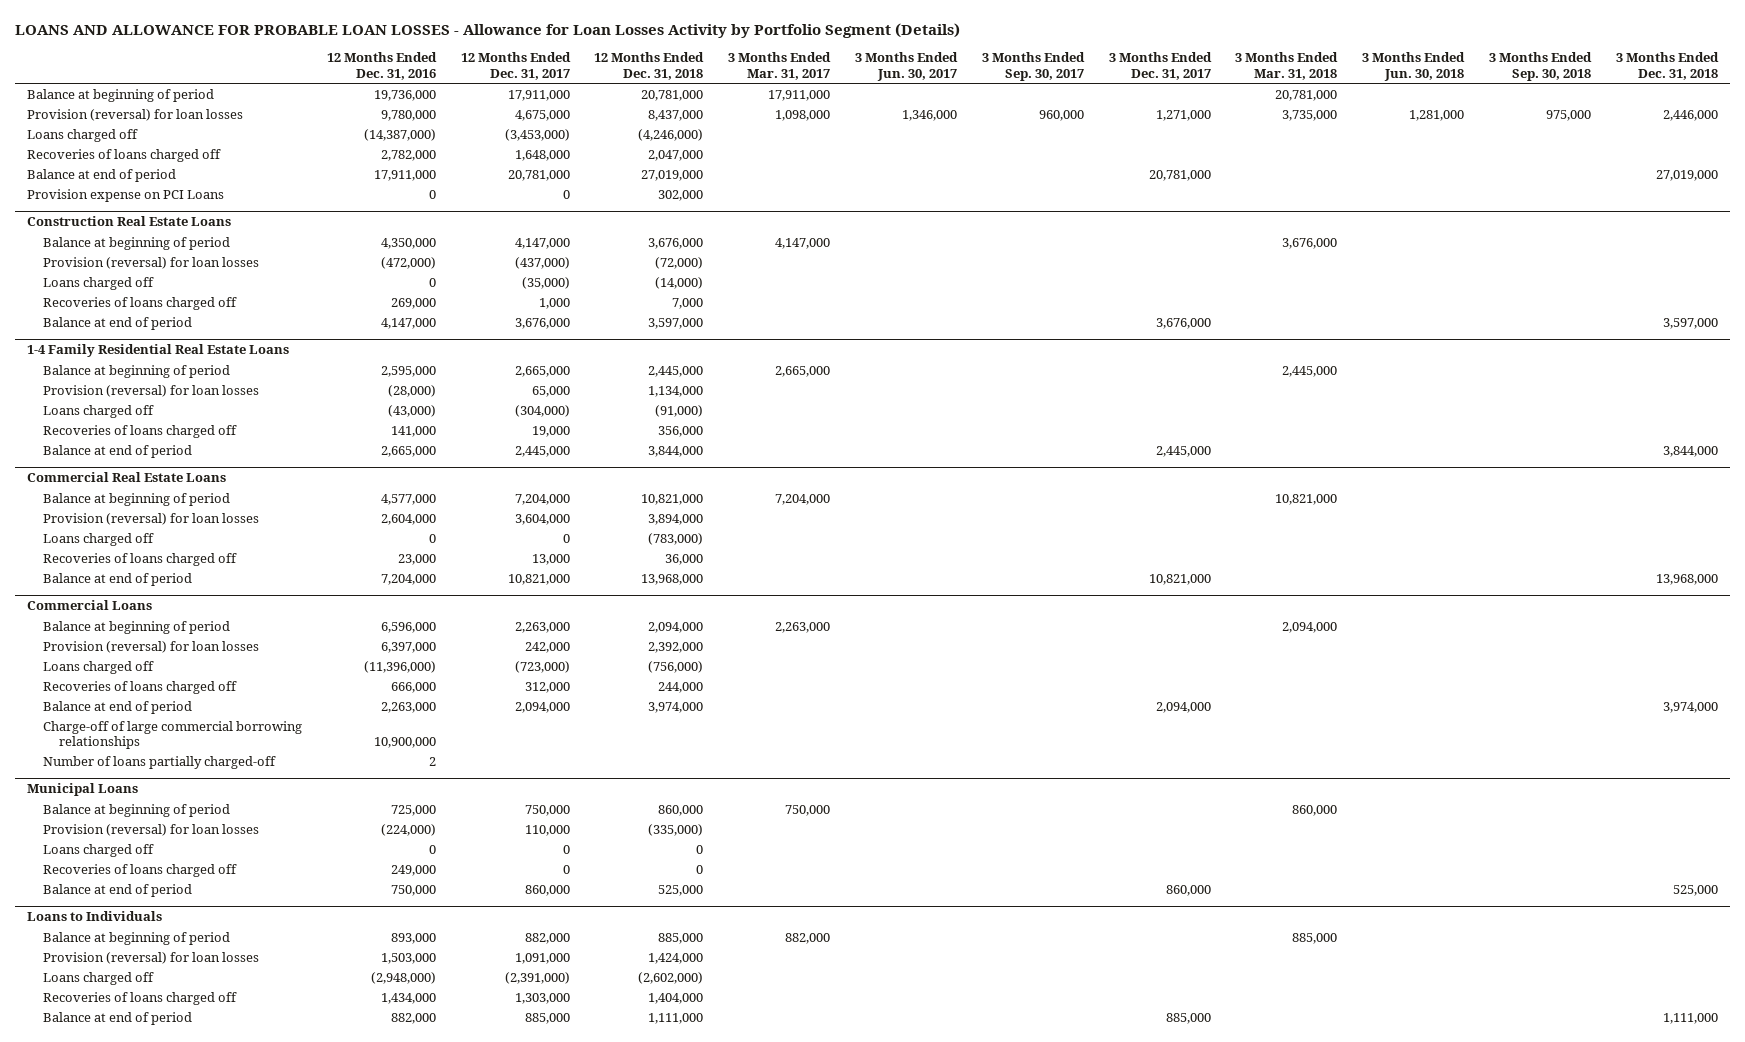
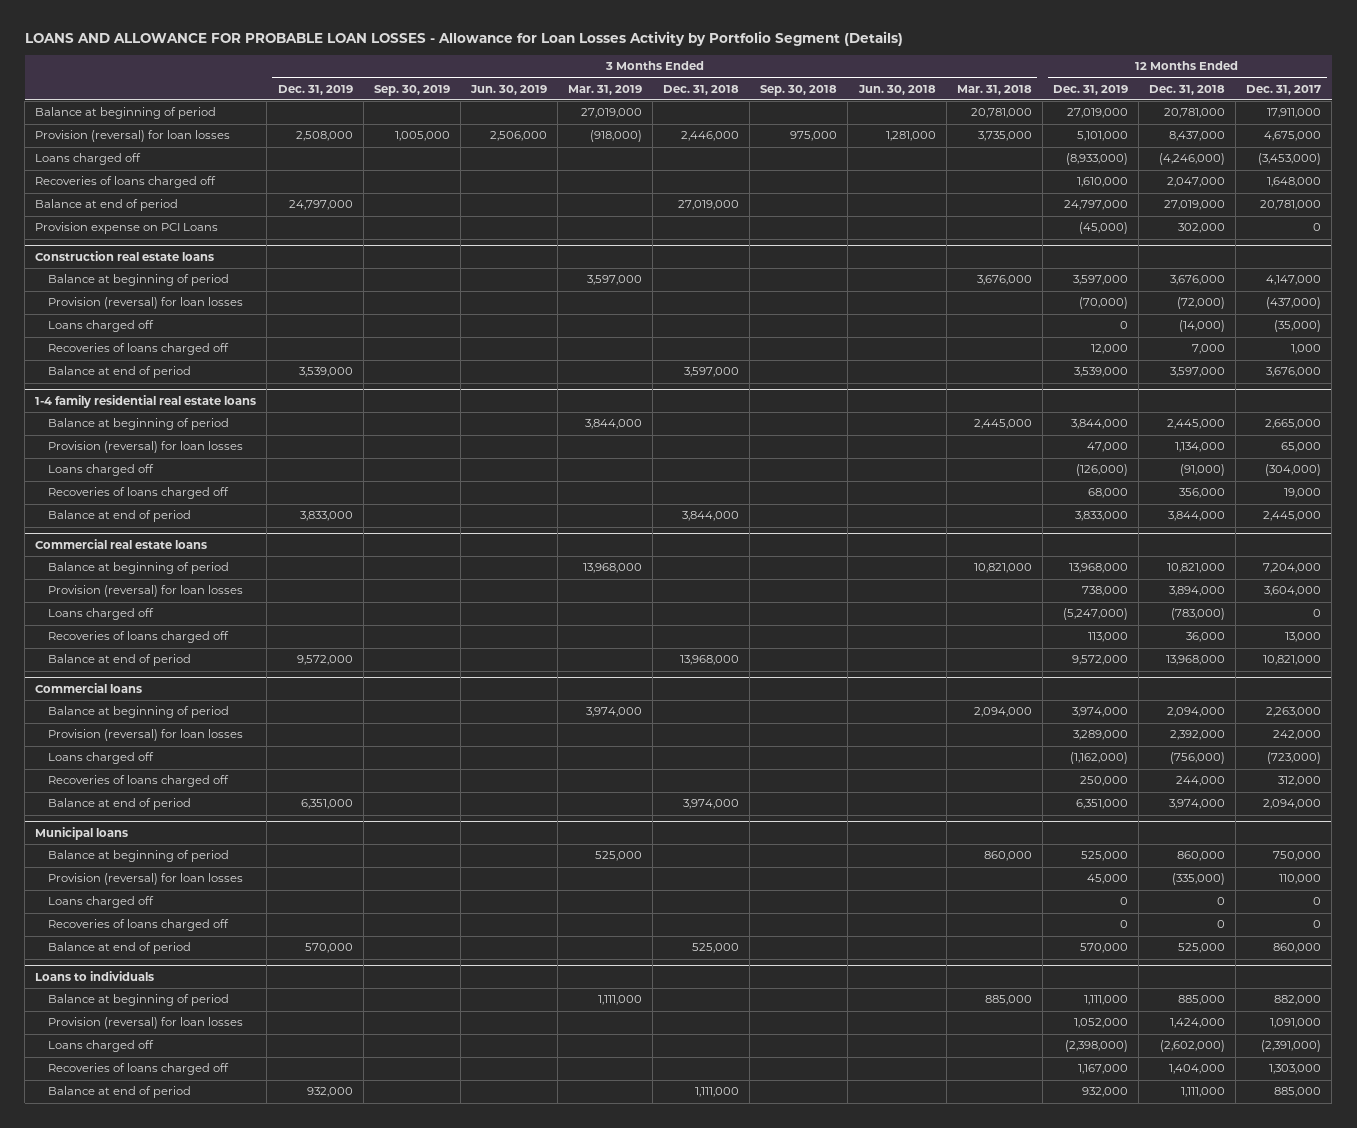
- | 12 Months Ended Dec. 31, 2016 | 12 Months Ended Dec. 31, 2017 | 12 Months Ended Dec. 31, 2018 | 3 Months Ended Mar. 31, 2017 | 3 Months Ended Jun. 30, 2017 | 3 Months Ended Sep. 30, 2017 | 3 Months Ended Dec. 31, 2017 | 3 Months Ended Mar. 31, 2018 | 3 Months Ended Jun. 30, 2018 | 3 Months Ended Sep. 30, 2018 | 3 Months Ended Dec. 31, 2018
+ | 3 Months Ended Dec. 31, 2019 | 3 Months Ended Sep. 30, 2019 | 3 Months Ended Jun. 30, 2019 | 3 Months Ended Mar. 31, 2019 | 3 Months Ended Dec. 31, 2018 | 3 Months Ended Sep. 30, 2018 | 3 Months Ended Jun. 30, 2018 | 3 Months Ended Mar. 31, 2018 | 12 Months Ended Dec. 31, 2019 | 12 Months Ended Dec. 31, 2018 | 12 Months Ended Dec. 31, 2017
- Construction Real Estate Loans
+ Construction real estate loans
- 1-4 Family Residential Real Estate Loans
+ 1-4 family residential real estate loans
- Commercial Real Estate Loans
+ Commercial real estate loans
- Commercial Loans
+ Commercial loans
- Charge-off of large commercial borrowing relationships | 10,900,000 | | | | | | | | | |
- Number of loans partially charged-off | 2 | | | | | | | | | |
- Municipal Loans
+ Municipal loans
- Loans to Individuals
+ Loans to individuals

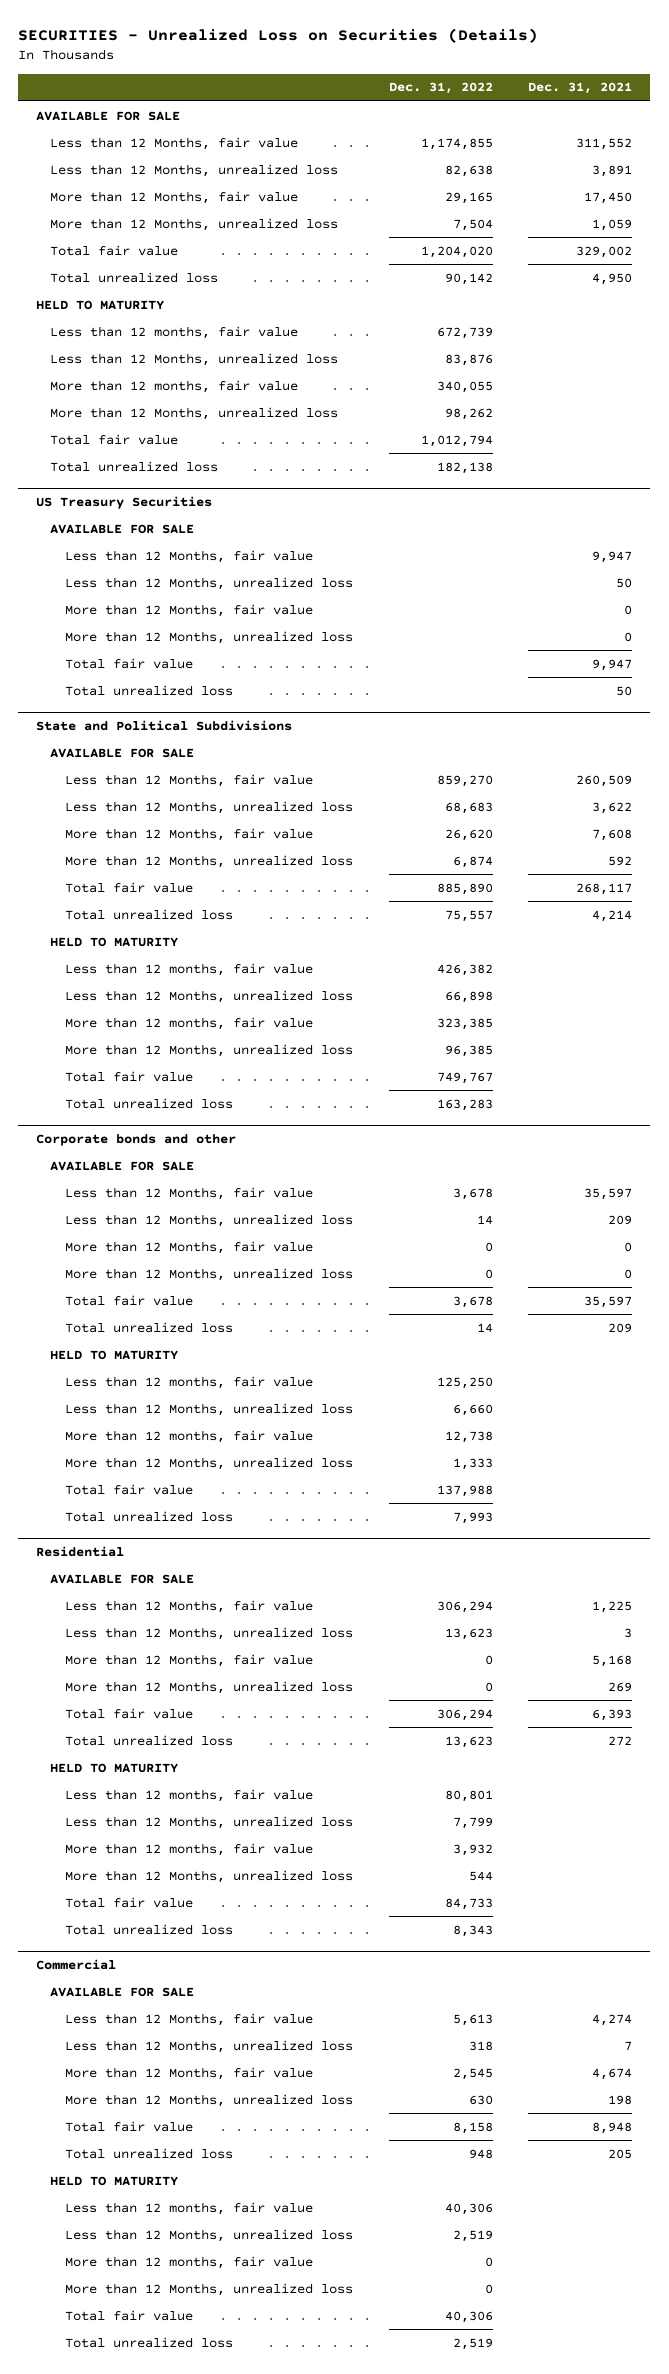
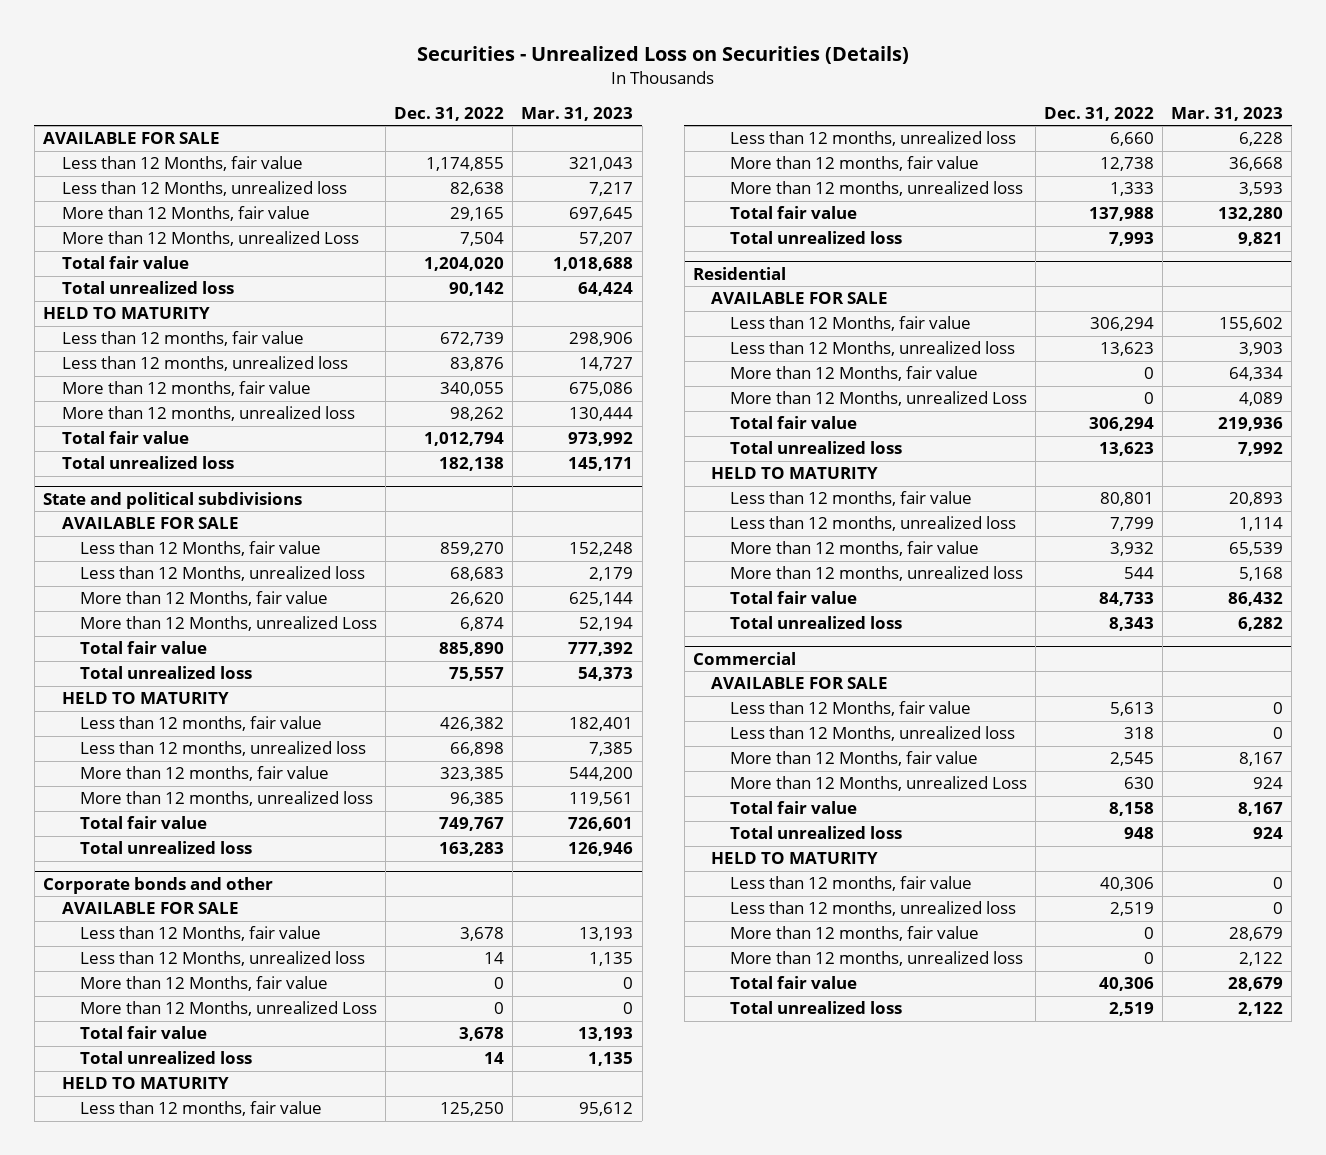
- SECURITIES - Unrealized Loss on Securities (Details)
+ Securities - Unrealized Loss on Securities (Details)
- | Dec. 31, 2022 | Dec. 31, 2021
+ | Dec. 31, 2022 | Mar. 31, 2023
- More than 12 Months, unrealized loss | 7,504 | 1,059
+ More than 12 Months, unrealized Loss | 7,504 | 57,207
- Less than 12 Months, unrealized loss | 83,876 |
+ Less than 12 months, unrealized loss | 83,876 | 14,727
- More than 12 Months, unrealized loss | 98,262 |
+ More than 12 months, unrealized loss | 98,262 | 130,444
- US Treasury Securities
- AVAILABLE FOR SALE
- Less than 12 Months, fair value | | 9,947
- Less than 12 Months, unrealized loss | | 50
- More than 12 Months, fair value | | 0
- More than 12 Months, unrealized loss | | 0
- Total fair value | | 9,947
- Total unrealized loss | | 50
- State and Political Subdivisions
+ State and political subdivisions
- More than 12 Months, unrealized loss | 6,874 | 592
+ More than 12 Months, unrealized Loss | 6,874 | 52,194
- Less than 12 Months, unrealized loss | 66,898 |
+ Less than 12 months, unrealized loss | 66,898 | 7,385
- More than 12 Months, unrealized loss | 96,385 |
+ More than 12 months, unrealized loss | 96,385 | 119,561
@ Corporate bonds and other
- More than 12 Months, unrealized loss | 0 | 0
+ More than 12 Months, unrealized Loss | 0 | 0
- Less than 12 Months, unrealized loss | 6,660 |
+ Less than 12 months, unrealized loss | 6,660 | 6,228
- More than 12 Months, unrealized loss | 1,333 |
+ More than 12 months, unrealized loss | 1,333 | 3,593
@ Residential
- More than 12 Months, unrealized loss | 0 | 269
+ More than 12 Months, unrealized Loss | 0 | 4,089
- Less than 12 Months, unrealized loss | 7,799 |
+ Less than 12 months, unrealized loss | 7,799 | 1,114
- More than 12 Months, unrealized loss | 544 |
+ More than 12 months, unrealized loss | 544 | 5,168
@ Commercial
- More than 12 Months, unrealized loss | 630 | 198
+ More than 12 Months, unrealized Loss | 630 | 924
- Less than 12 Months, unrealized loss | 2,519 |
+ Less than 12 months, unrealized loss | 2,519 | 0
- More than 12 Months, unrealized loss | 0 |
+ More than 12 months, unrealized loss | 0 | 2,122

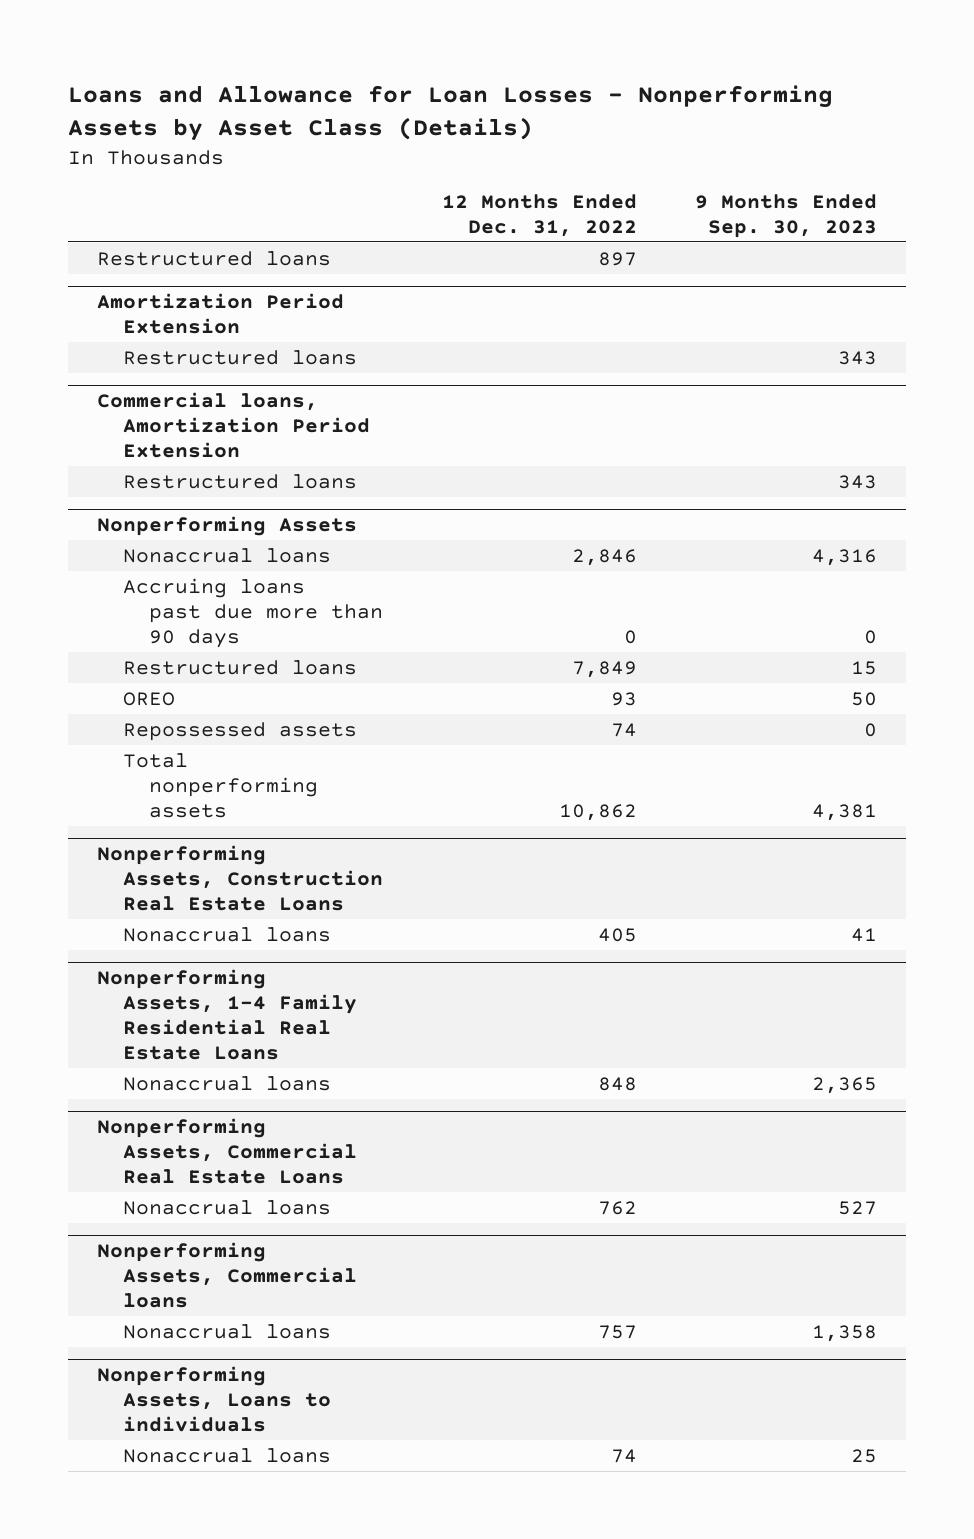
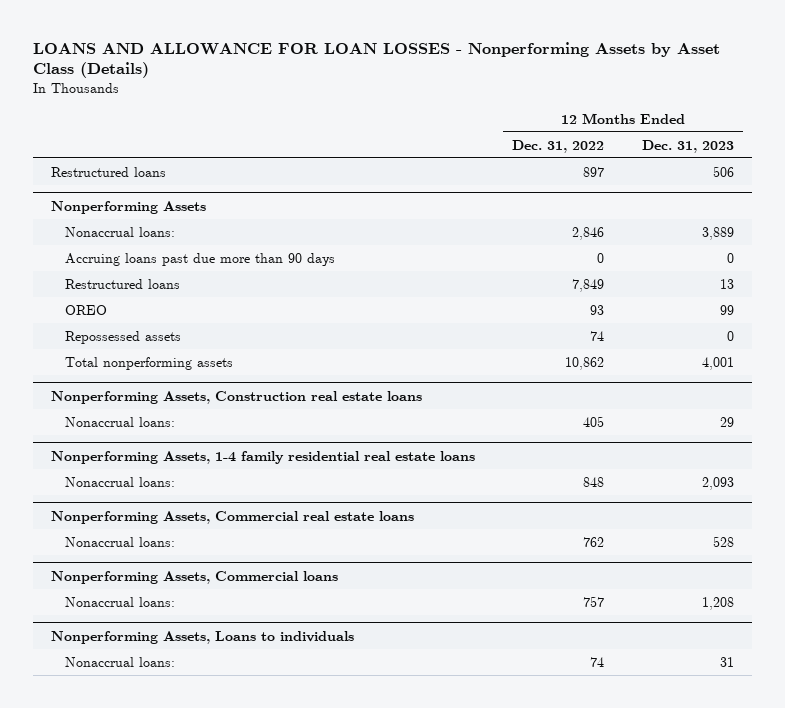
- Loans and Allowance for Loan Losses - Nonperforming Assets by Asset Class (Details)
+ LOANS AND ALLOWANCE FOR LOAN LOSSES - Nonperforming Assets by Asset Class (Details)
- | 12 Months Ended Dec. 31, 2022 | 9 Months Ended Sep. 30, 2023
+ | 12 Months Ended Dec. 31, 2022 | 12 Months Ended Dec. 31, 2023
- Amortization Period Extension
- Restructured loans | | 343
- Commercial loans, Amortization Period Extension
- Restructured loans | | 343
@ Nonperforming Assets
- Nonaccrual loans | 2,846 | 4,316
+ Nonaccrual loans: | 2,846 | 3,889
- Nonperforming Assets, Construction Real Estate Loans
- Nonaccrual loans | 405 | 41
- Nonperforming Assets, 1-4 Family Residential Real Estate Loans
- Nonaccrual loans | 848 | 2,365
- Nonperforming Assets, Commercial Real Estate Loans
- Nonaccrual loans | 762 | 527
+ Nonperforming Assets, Construction real estate loans
+ Nonaccrual loans: | 405 | 29
+ Nonperforming Assets, 1-4 family residential real estate loans
+ Nonaccrual loans: | 848 | 2,093
+ Nonperforming Assets, Commercial real estate loans
+ Nonaccrual loans: | 762 | 528
@ Nonperforming Assets, Commercial loans
- Nonaccrual loans | 757 | 1,358
+ Nonaccrual loans: | 757 | 1,208
@ Nonperforming Assets, Loans to individuals
- Nonaccrual loans | 74 | 25
+ Nonaccrual loans: | 74 | 31

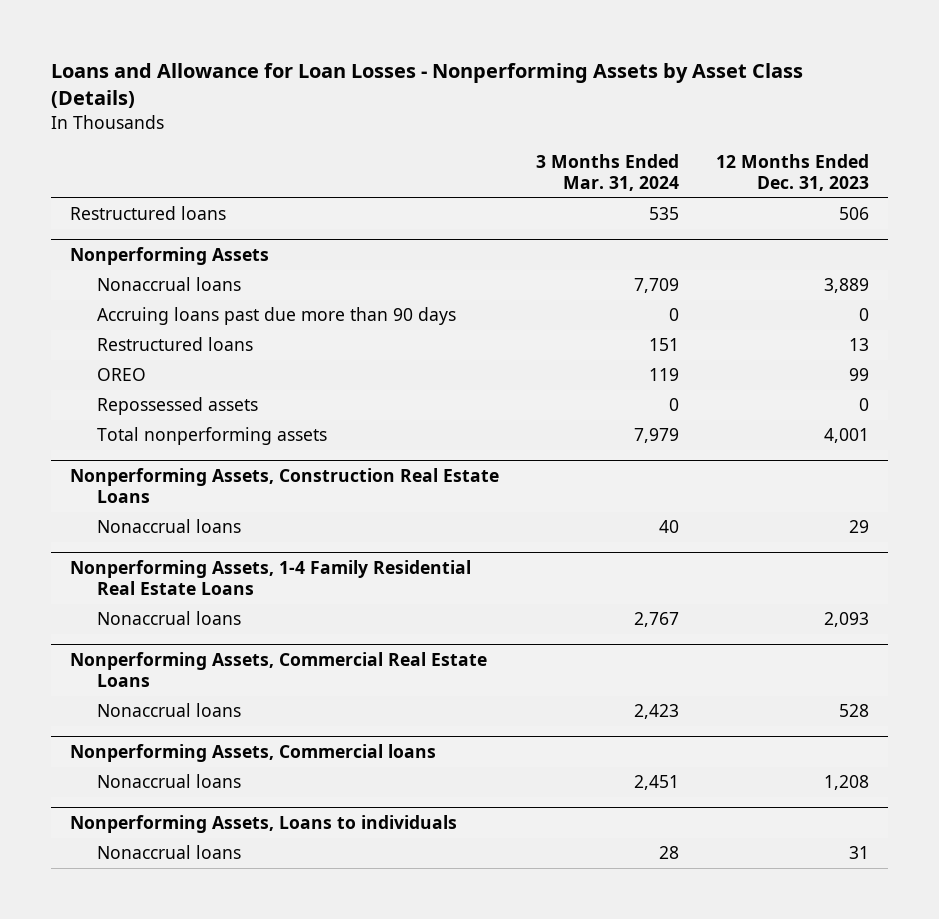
- LOANS AND ALLOWANCE FOR LOAN LOSSES - Nonperforming Assets by Asset Class (Details)
+ Loans and Allowance for Loan Losses - Nonperforming Assets by Asset Class (Details)
- | 12 Months Ended Dec. 31, 2022 | 12 Months Ended Dec. 31, 2023
+ | 3 Months Ended Mar. 31, 2024 | 12 Months Ended Dec. 31, 2023
@ Nonperforming Assets
- Nonaccrual loans: | 2,846 | 3,889
+ Nonaccrual loans | 7,709 | 3,889
- Nonperforming Assets, Construction real estate loans
- Nonaccrual loans: | 405 | 29
- Nonperforming Assets, 1-4 family residential real estate loans
- Nonaccrual loans: | 848 | 2,093
- Nonperforming Assets, Commercial real estate loans
- Nonaccrual loans: | 762 | 528
+ Nonperforming Assets, Construction Real Estate Loans
+ Nonaccrual loans | 40 | 29
+ Nonperforming Assets, 1-4 Family Residential Real Estate Loans
+ Nonaccrual loans | 2,767 | 2,093
+ Nonperforming Assets, Commercial Real Estate Loans
+ Nonaccrual loans | 2,423 | 528
@ Nonperforming Assets, Commercial loans
- Nonaccrual loans: | 757 | 1,208
+ Nonaccrual loans | 2,451 | 1,208
@ Nonperforming Assets, Loans to individuals
- Nonaccrual loans: | 74 | 31
+ Nonaccrual loans | 28 | 31

